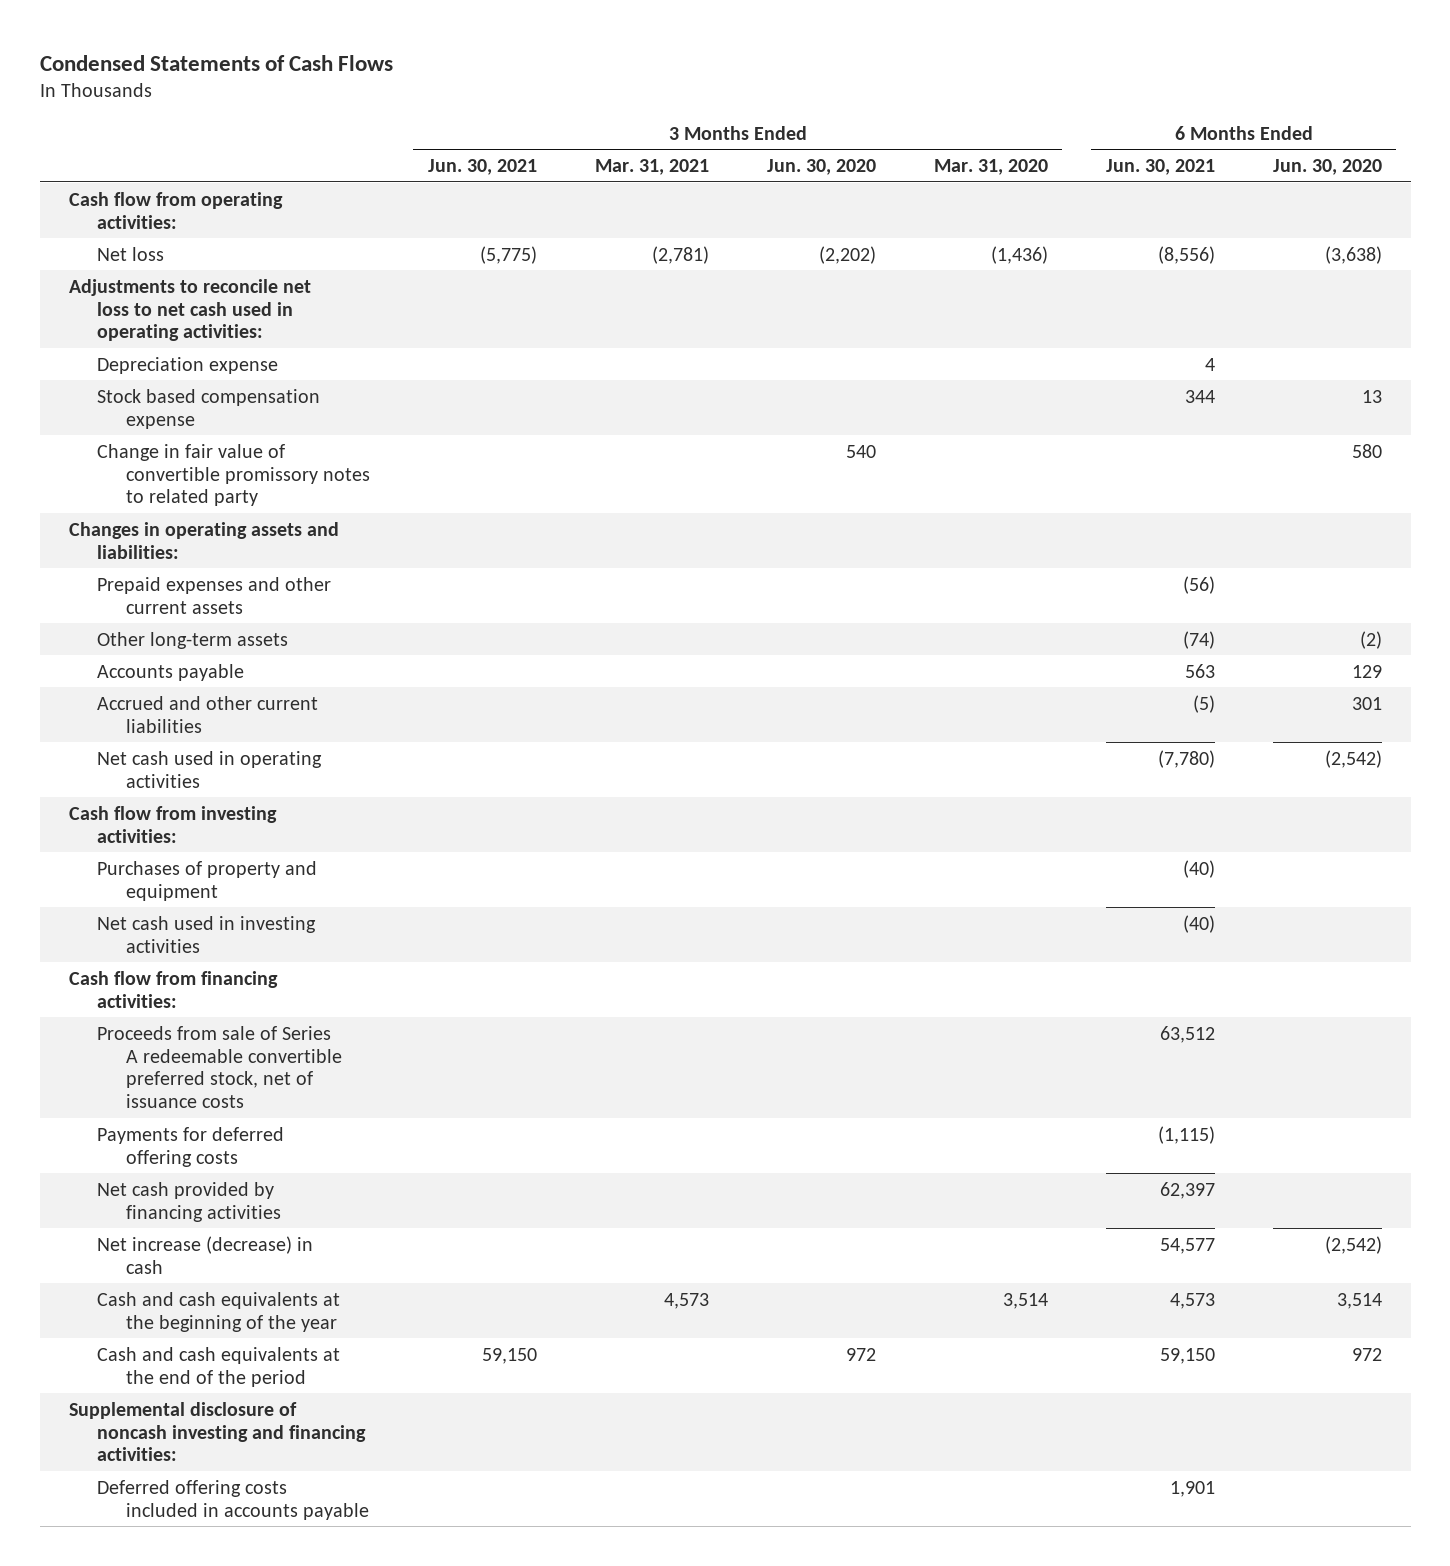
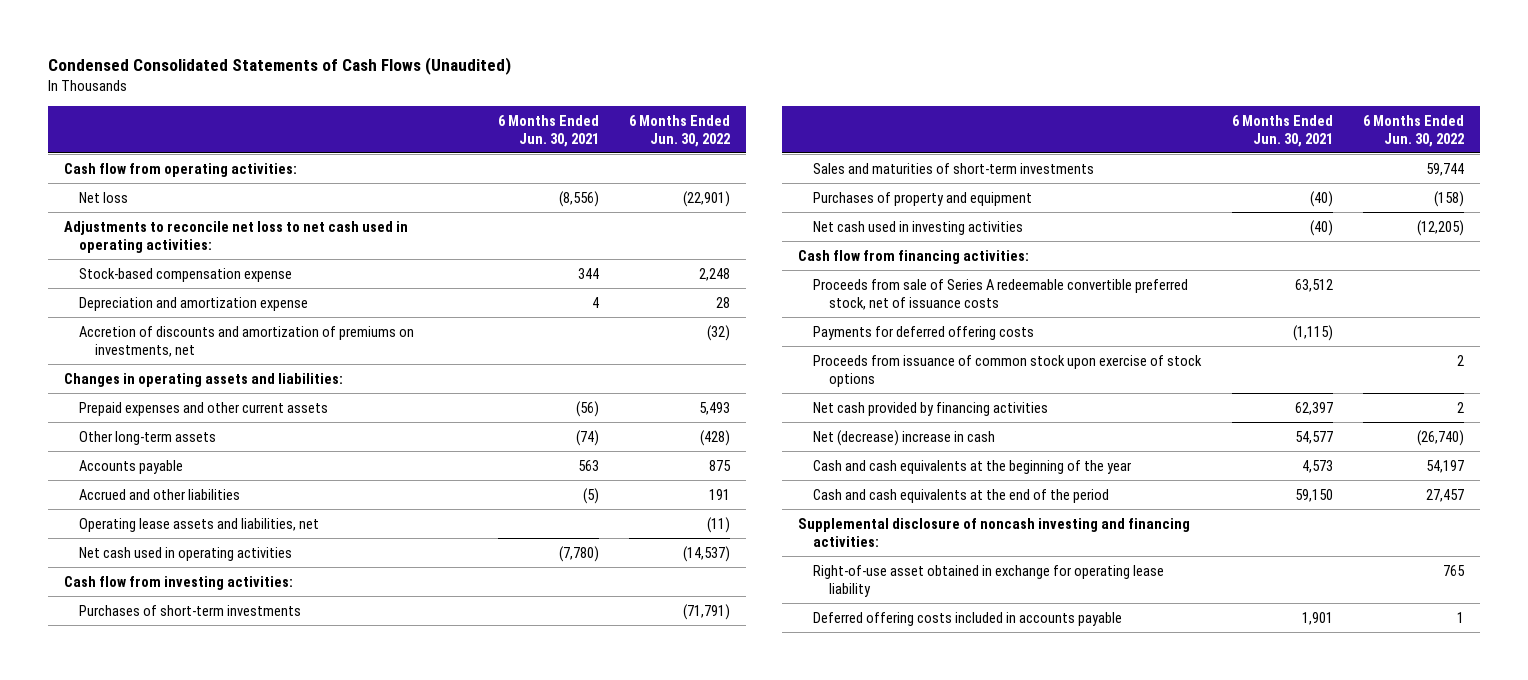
- Condensed Statements of Cash Flows
+ Condensed Consolidated Statements of Cash Flows (Unaudited)
- | 3 Months Ended Jun. 30, 2021 | 3 Months Ended Mar. 31, 2021 | 3 Months Ended Jun. 30, 2020 | 3 Months Ended Mar. 31, 2020 | 6 Months Ended Jun. 30, 2021 | 6 Months Ended Jun. 30, 2020
+ | 6 Months Ended Jun. 30, 2021 | 6 Months Ended Jun. 30, 2022
- Depreciation expense | | | | | 4 |
- Stock based compensation expense | | | | | 344 | 13
- Change in fair value of convertible promissory notes to related party | | | 540 | | | 580
+ Stock-based compensation expense | 344 | 2,248
+ Depreciation and amortization expense | 4 | 28
+ Accretion of discounts and amortization of premiums on investments, net | | (32)
- Accrued and other current liabilities | | | | | (5) | 301
+ Accrued and other liabilities | (5) | 191
+ Operating lease assets and liabilities, net | | (11)
+ Purchases of short-term investments | | (71,791)
+ Sales and maturities of short-term investments | | 59,744
+ Proceeds from issuance of common stock upon exercise of stock options | | 2
- Net increase (decrease) in cash | | | | | 54,577 | (2,542)
+ Net (decrease) increase in cash | 54,577 | (26,740)
+ Right-of-use asset obtained in exchange for operating lease liability | | 765

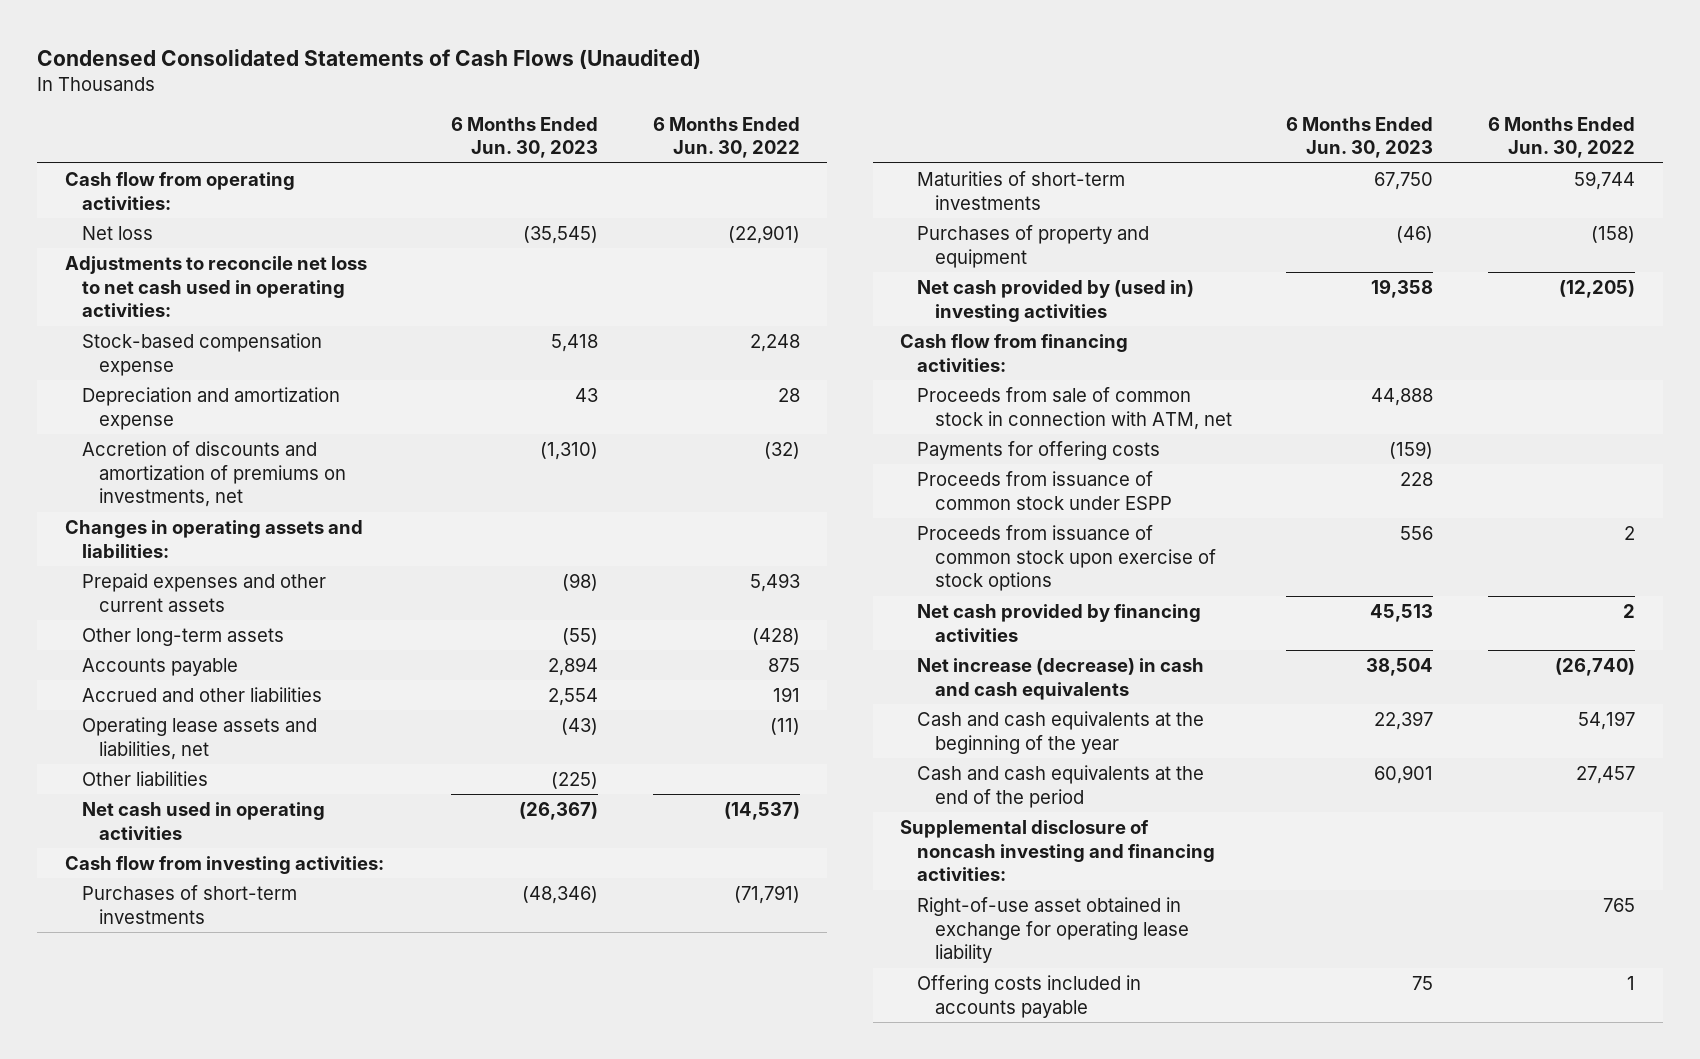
- | 6 Months Ended Jun. 30, 2021 | 6 Months Ended Jun. 30, 2022
+ | 6 Months Ended Jun. 30, 2023 | 6 Months Ended Jun. 30, 2022
+ Other liabilities | (225) |
- Sales and maturities of short-term investments | | 59,744
+ Maturities of short-term investments | 67,750 | 59,744
- Net cash used in investing activities | (40) | (12,205)
+ Net cash provided by (used in) investing activities | 19,358 | (12,205)
- Proceeds from sale of Series A redeemable convertible preferred stock, net of issuance costs | 63,512 |
- Payments for deferred offering costs | (1,115) |
+ Proceeds from sale of common stock in connection with ATM, net | 44,888 |
+ Payments for offering costs | (159) |
+ Proceeds from issuance of common stock under ESPP | 228 |
- Net (decrease) increase in cash | 54,577 | (26,740)
+ Net increase (decrease) in cash and cash equivalents | 38,504 | (26,740)
- Deferred offering costs included in accounts payable | 1,901 | 1
+ Offering costs included in accounts payable | 75 | 1

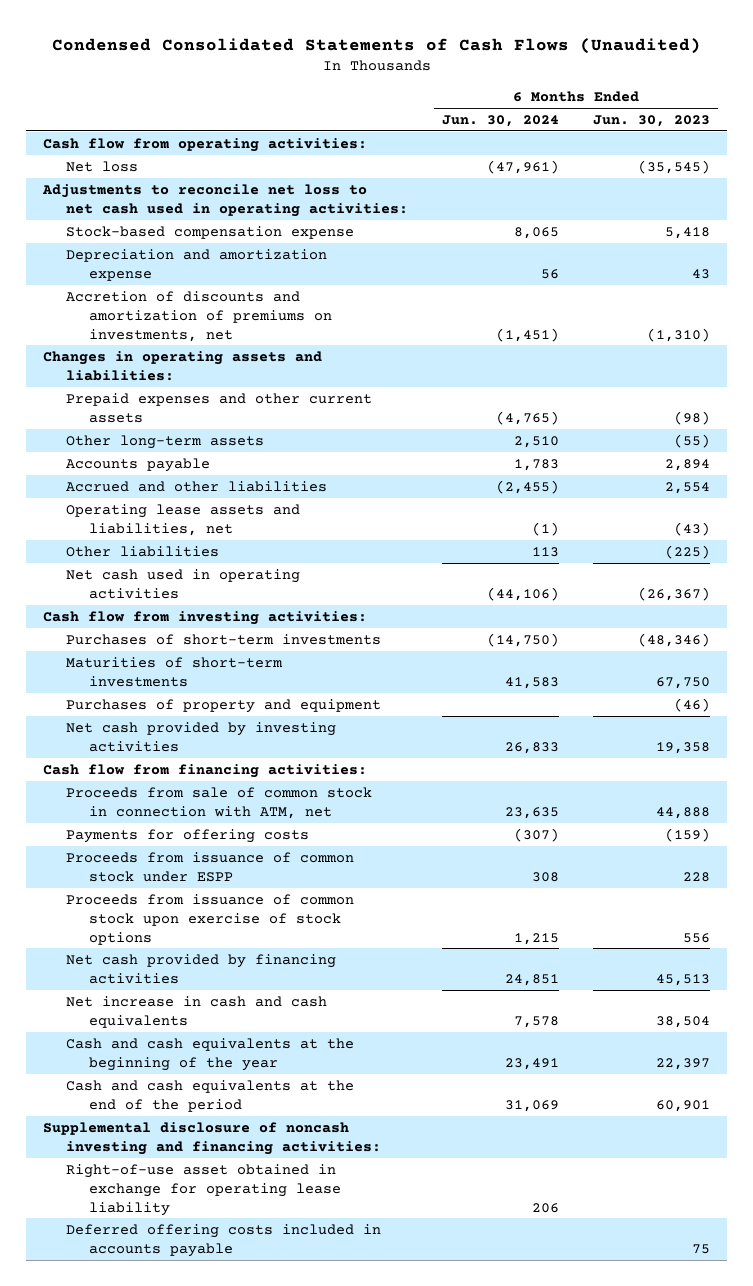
- | 6 Months Ended Jun. 30, 2023 | 6 Months Ended Jun. 30, 2022
+ | 6 Months Ended Jun. 30, 2024 | 6 Months Ended Jun. 30, 2023
- Net cash provided by (used in) investing activities | 19,358 | (12,205)
+ Net cash provided by investing activities | 26,833 | 19,358
- Net increase (decrease) in cash and cash equivalents | 38,504 | (26,740)
+ Net increase in cash and cash equivalents | 7,578 | 38,504
- Offering costs included in accounts payable | 75 | 1
+ Deferred offering costs included in accounts payable | | 75

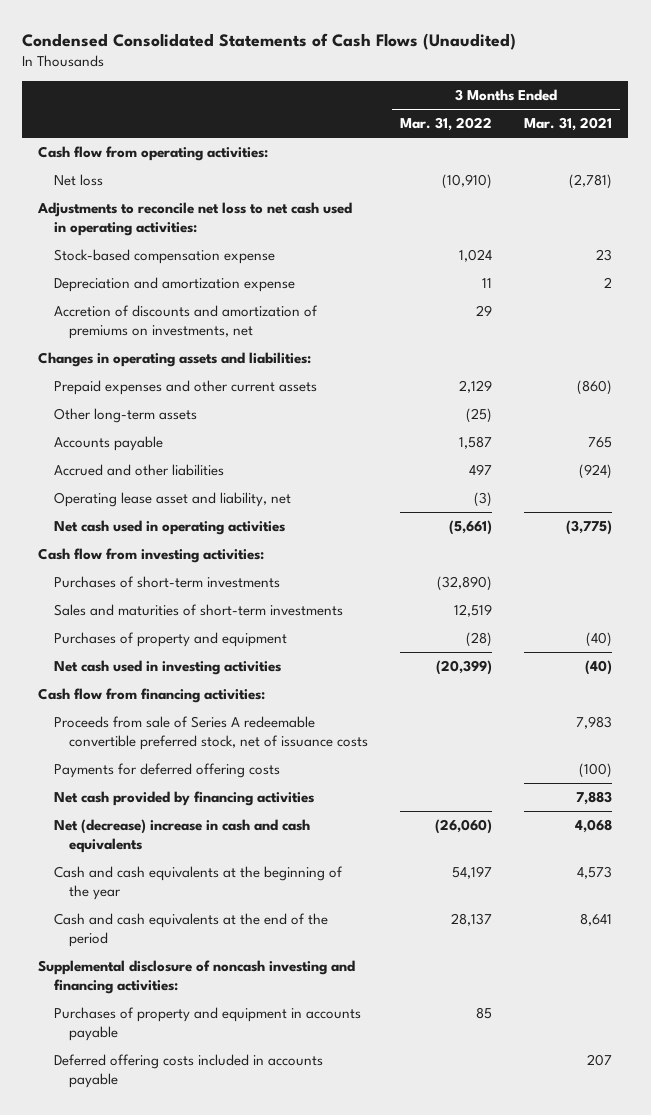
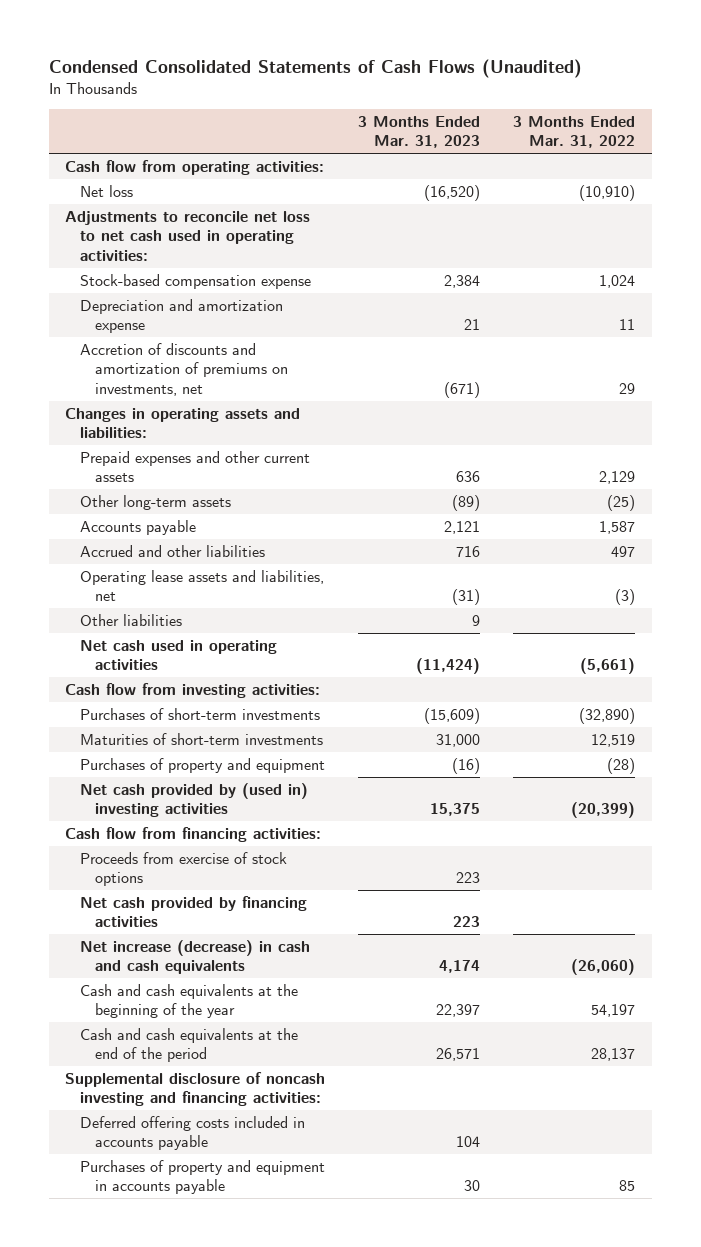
- | 3 Months Ended Mar. 31, 2022 | 3 Months Ended Mar. 31, 2021
+ | 3 Months Ended Mar. 31, 2023 | 3 Months Ended Mar. 31, 2022
- Operating lease asset and liability, net | (3) |
+ Operating lease assets and liabilities, net | (31) | (3)
+ Other liabilities | 9 |
- Sales and maturities of short-term investments | 12,519 |
+ Maturities of short-term investments | 31,000 | 12,519
- Net cash used in investing activities | (20,399) | (40)
+ Net cash provided by (used in) investing activities | 15,375 | (20,399)
- Proceeds from sale of Series A redeemable convertible preferred stock, net of issuance costs | | 7,983
- Payments for deferred offering costs | | (100)
+ Proceeds from exercise of stock options | 223 |
- Net (decrease) increase in cash and cash equivalents | (26,060) | 4,068
+ Net increase (decrease) in cash and cash equivalents | 4,174 | (26,060)
moved down: Purchases of property and equipment in accounts payable | 30 | 85

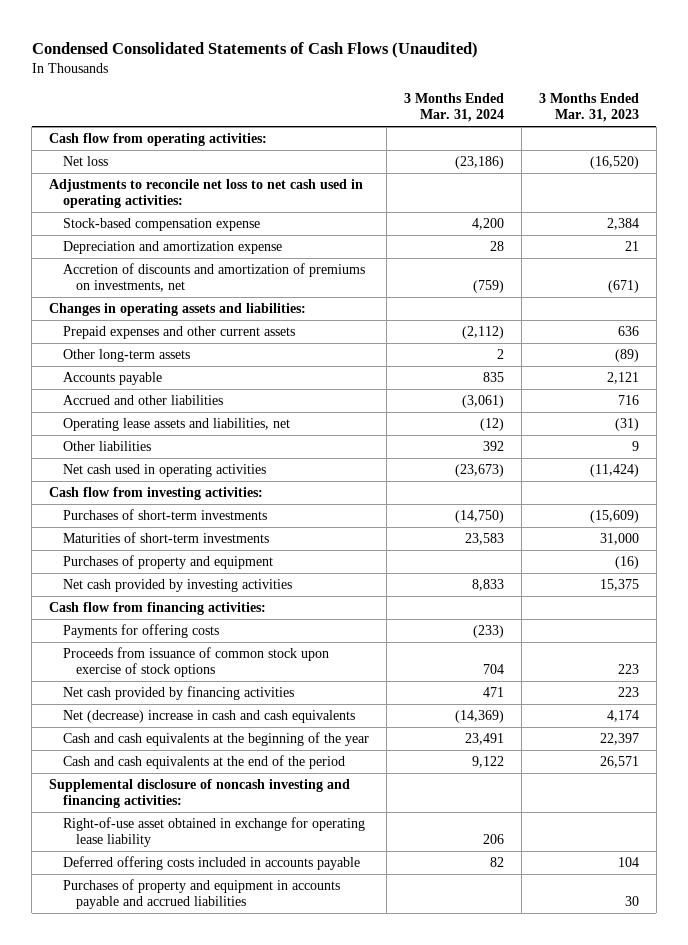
- | 3 Months Ended Mar. 31, 2023 | 3 Months Ended Mar. 31, 2022
+ | 3 Months Ended Mar. 31, 2024 | 3 Months Ended Mar. 31, 2023
- Net cash provided by (used in) investing activities | 15,375 | (20,399)
+ Net cash provided by investing activities | 8,833 | 15,375
- Proceeds from exercise of stock options | 223 |
+ Payments for offering costs | (233) |
+ Proceeds from issuance of common stock upon exercise of stock options | 704 | 223
- Net increase (decrease) in cash and cash equivalents | 4,174 | (26,060)
+ Net (decrease) increase in cash and cash equivalents | (14,369) | 4,174
+ Right-of-use asset obtained in exchange for operating lease liability | 206 |
- Purchases of property and equipment in accounts payable | 30 | 85
+ Purchases of property and equipment in accounts payable and accrued liabilities | | 30

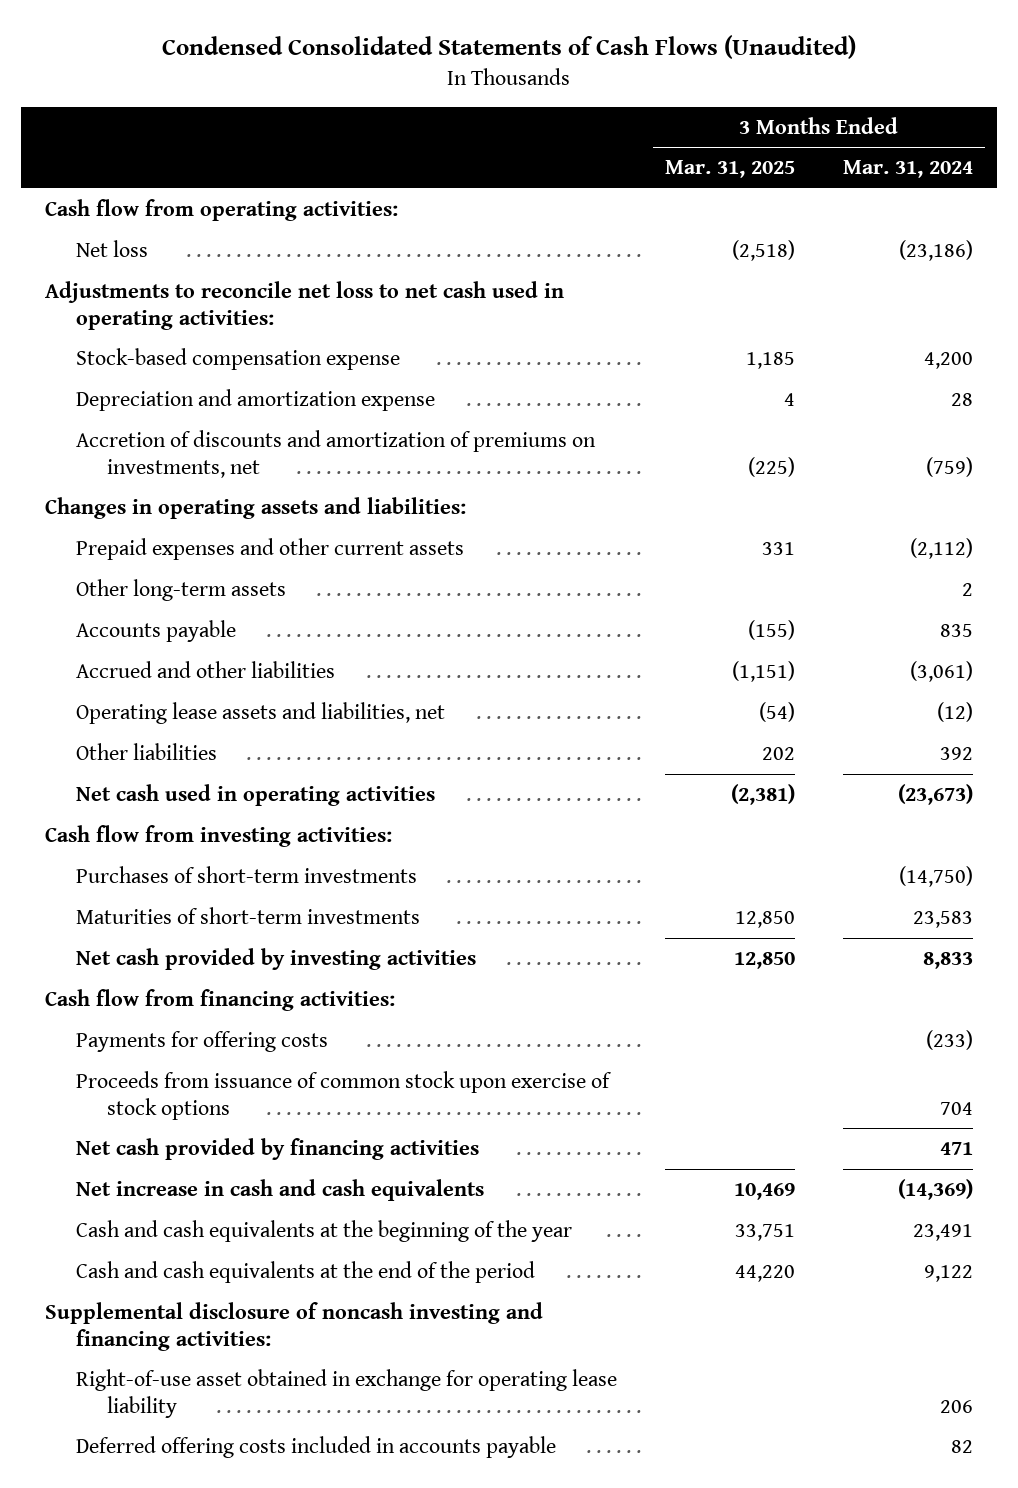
- | 3 Months Ended Mar. 31, 2024 | 3 Months Ended Mar. 31, 2023
+ | 3 Months Ended Mar. 31, 2025 | 3 Months Ended Mar. 31, 2024
- Purchases of property and equipment | | (16)
- Net (decrease) increase in cash and cash equivalents | (14,369) | 4,174
+ Net increase in cash and cash equivalents | 10,469 | (14,369)
- Purchases of property and equipment in accounts payable and accrued liabilities | | 30

